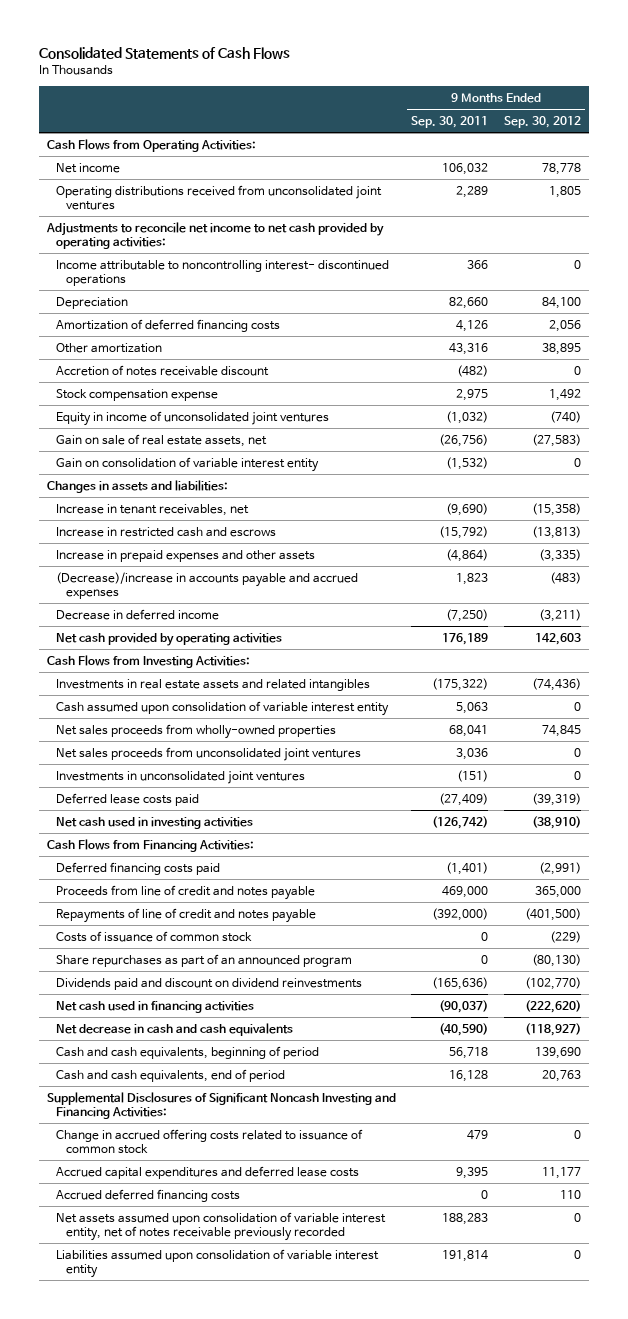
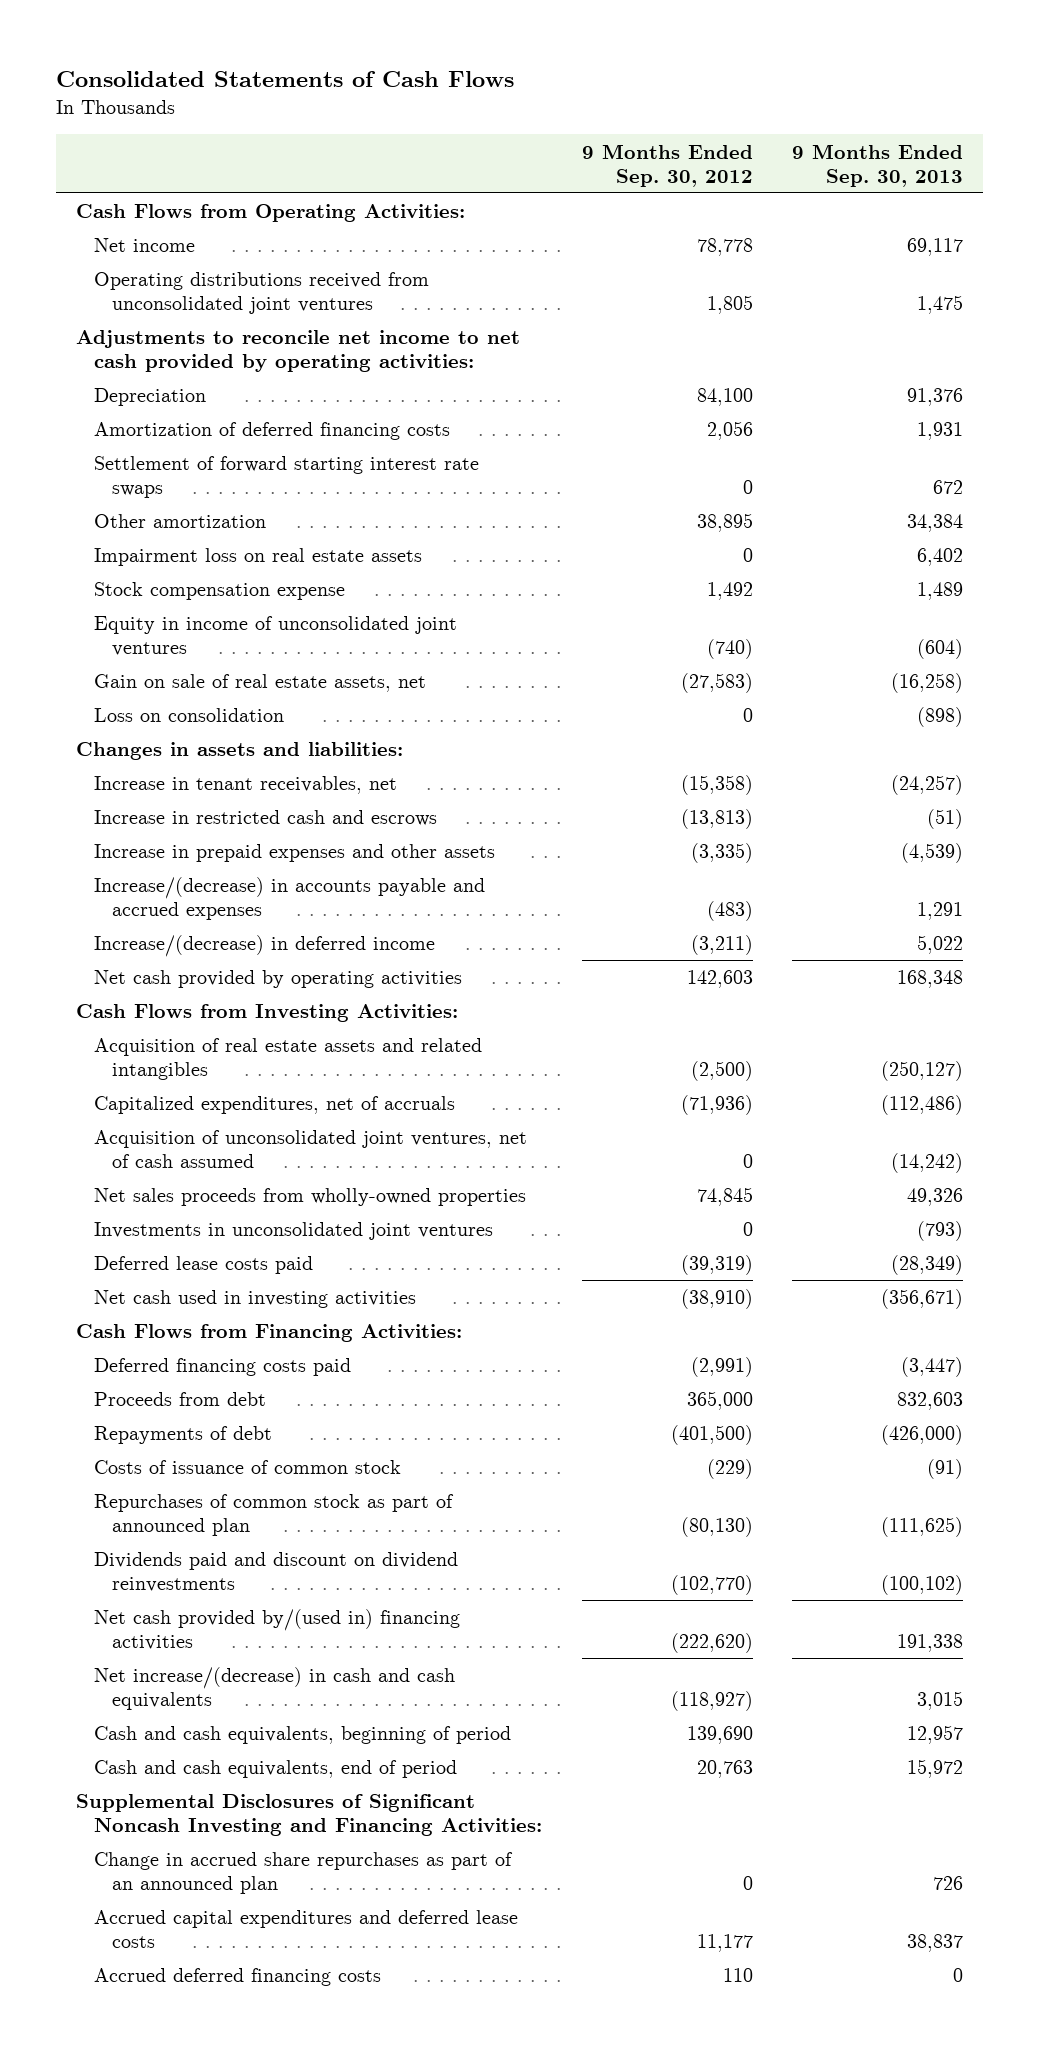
- | 9 Months Ended Sep. 30, 2011 | 9 Months Ended Sep. 30, 2012
+ | 9 Months Ended Sep. 30, 2012 | 9 Months Ended Sep. 30, 2013
- Income attributable to noncontrolling interest- discontinued operations | 366 | 0
+ Settlement of forward starting interest rate swaps | 0 | 672
- Accretion of notes receivable discount | (482) | 0
+ Impairment loss on real estate assets | 0 | 6,402
- Gain on consolidation of variable interest entity | (1,532) | 0
+ Loss on consolidation | 0 | (898)
- (Decrease)/increase in accounts payable and accrued expenses | 1,823 | (483)
- Decrease in deferred income | (7,250) | (3,211)
+ Increase/(decrease) in accounts payable and accrued expenses | (483) | 1,291
+ Increase/(decrease) in deferred income | (3,211) | 5,022
- Investments in real estate assets and related intangibles | (175,322) | (74,436)
- Cash assumed upon consolidation of variable interest entity | 5,063 | 0
+ Acquisition of real estate assets and related intangibles | (2,500) | (250,127)
+ Capitalized expenditures, net of accruals | (71,936) | (112,486)
+ Acquisition of unconsolidated joint ventures, net of cash assumed | 0 | (14,242)
- Net sales proceeds from unconsolidated joint ventures | 3,036 | 0
- Proceeds from line of credit and notes payable | 469,000 | 365,000
- Repayments of line of credit and notes payable | (392,000) | (401,500)
+ Proceeds from debt | 365,000 | 832,603
+ Repayments of debt | (401,500) | (426,000)
- Share repurchases as part of an announced program | 0 | (80,130)
+ Repurchases of common stock as part of announced plan | (80,130) | (111,625)
- Net cash used in financing activities | (90,037) | (222,620)
- Net decrease in cash and cash equivalents | (40,590) | (118,927)
+ Net cash provided by/(used in) financing activities | (222,620) | 191,338
+ Net increase/(decrease) in cash and cash equivalents | (118,927) | 3,015
- Change in accrued offering costs related to issuance of common stock | 479 | 0
+ Change in accrued share repurchases as part of an announced plan | 0 | 726
- Net assets assumed upon consolidation of variable interest entity, net of notes receivable previously recorded | 188,283 | 0
- Liabilities assumed upon consolidation of variable interest entity | 191,814 | 0

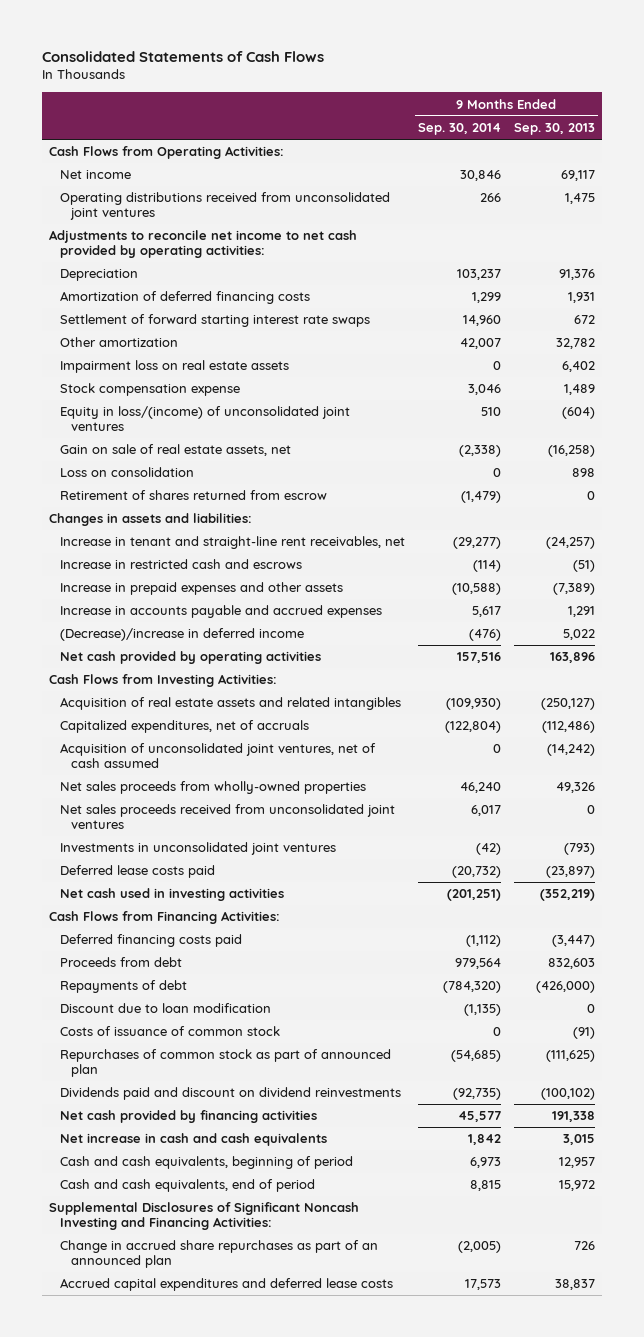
- | 9 Months Ended Sep. 30, 2012 | 9 Months Ended Sep. 30, 2013
+ | 9 Months Ended Sep. 30, 2014 | 9 Months Ended Sep. 30, 2013
- Other amortization | 38,895 | 34,384
+ Other amortization | 42,007 | 32,782
- Equity in income of unconsolidated joint ventures | (740) | (604)
+ Equity in loss/(income) of unconsolidated joint ventures | 510 | (604)
- Loss on consolidation | 0 | (898)
+ Loss on consolidation | 0 | 898
+ Retirement of shares returned from escrow | (1,479) | 0
- Increase in tenant receivables, net | (15,358) | (24,257)
+ Increase in tenant and straight-line rent receivables, net | (29,277) | (24,257)
- Increase in prepaid expenses and other assets | (3,335) | (4,539)
- Increase/(decrease) in accounts payable and accrued expenses | (483) | 1,291
- Increase/(decrease) in deferred income | (3,211) | 5,022
- Net cash provided by operating activities | 142,603 | 168,348
+ Increase in prepaid expenses and other assets | (10,588) | (7,389)
+ Increase in accounts payable and accrued expenses | 5,617 | 1,291
+ (Decrease)/increase in deferred income | (476) | 5,022
+ Net cash provided by operating activities | 157,516 | 163,896
+ Net sales proceeds received from unconsolidated joint ventures | 6,017 | 0
- Deferred lease costs paid | (39,319) | (28,349)
- Net cash used in investing activities | (38,910) | (356,671)
+ Deferred lease costs paid | (20,732) | (23,897)
+ Net cash used in investing activities | (201,251) | (352,219)
+ Discount due to loan modification | (1,135) | 0
- Net cash provided by/(used in) financing activities | (222,620) | 191,338
- Net increase/(decrease) in cash and cash equivalents | (118,927) | 3,015
+ Net cash provided by financing activities | 45,577 | 191,338
+ Net increase in cash and cash equivalents | 1,842 | 3,015
- Accrued deferred financing costs | 110 | 0

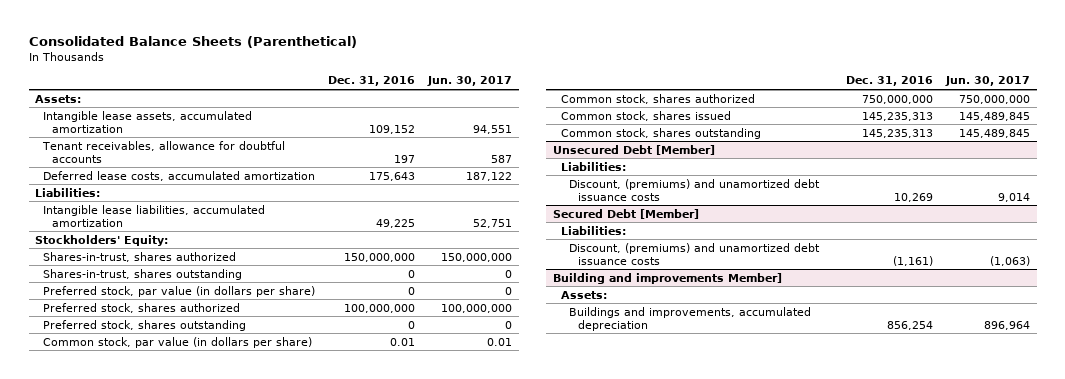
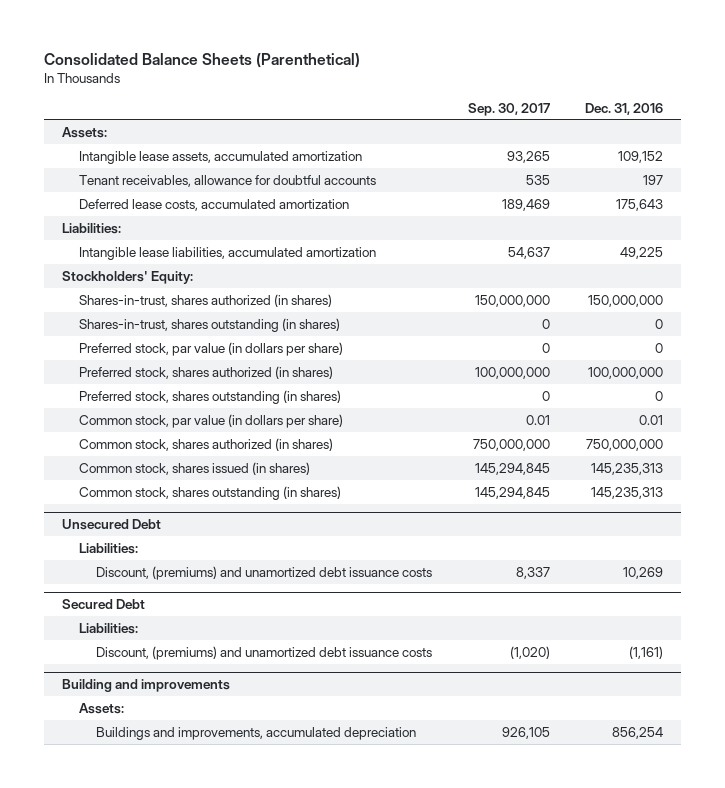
- | Dec. 31, 2016 | Jun. 30, 2017
+ | Sep. 30, 2017 | Dec. 31, 2016
- Shares-in-trust, shares authorized | 150,000,000 | 150,000,000
- Shares-in-trust, shares outstanding | 0 | 0
+ Shares-in-trust, shares authorized (in shares) | 150,000,000 | 150,000,000
+ Shares-in-trust, shares outstanding (in shares) | 0 | 0
- Preferred stock, shares authorized | 100,000,000 | 100,000,000
- Preferred stock, shares outstanding | 0 | 0
+ Preferred stock, shares authorized (in shares) | 100,000,000 | 100,000,000
+ Preferred stock, shares outstanding (in shares) | 0 | 0
- Common stock, shares authorized | 750,000,000 | 750,000,000
- Common stock, shares issued | 145,235,313 | 145,489,845
- Common stock, shares outstanding | 145,235,313 | 145,489,845
- Unsecured Debt [Member]
+ Common stock, shares authorized (in shares) | 750,000,000 | 750,000,000
+ Common stock, shares issued (in shares) | 145,294,845 | 145,235,313
+ Common stock, shares outstanding (in shares) | 145,294,845 | 145,235,313
+ Unsecured Debt
- Secured Debt [Member]
+ Secured Debt
- Building and improvements Member]
+ Building and improvements

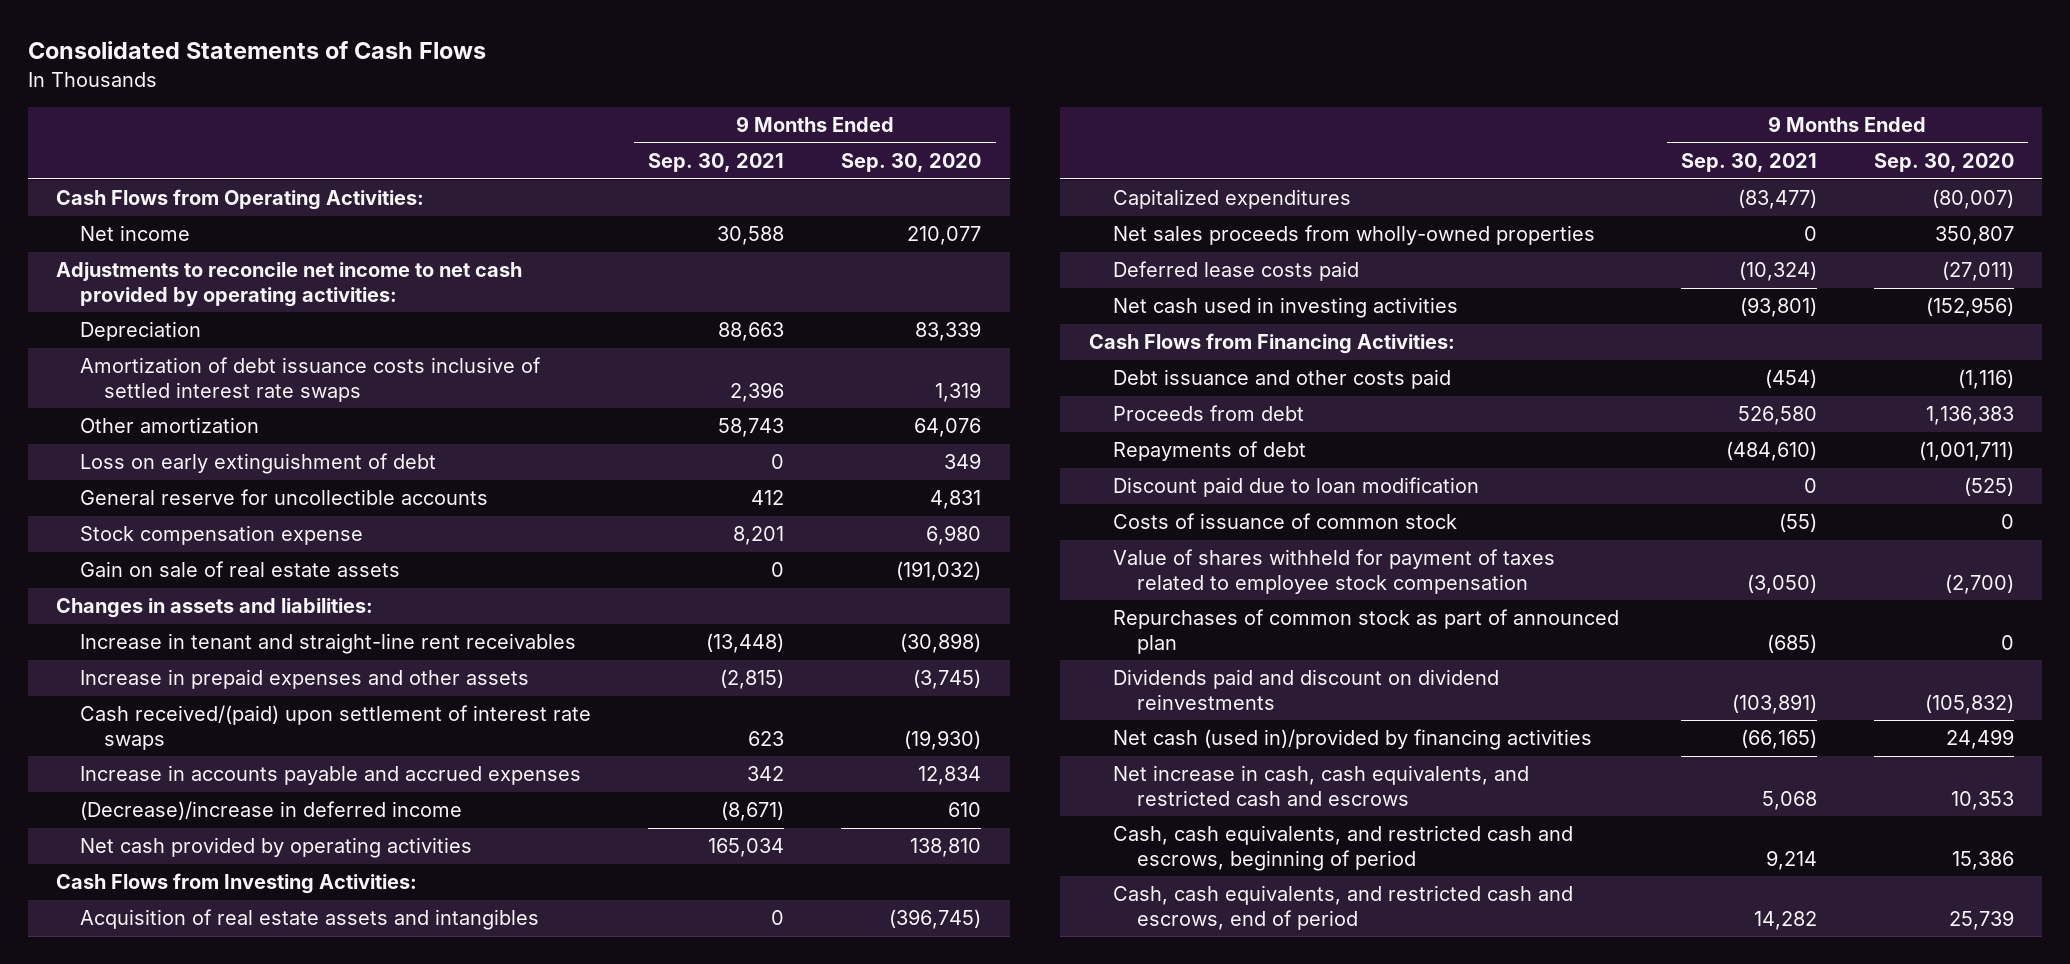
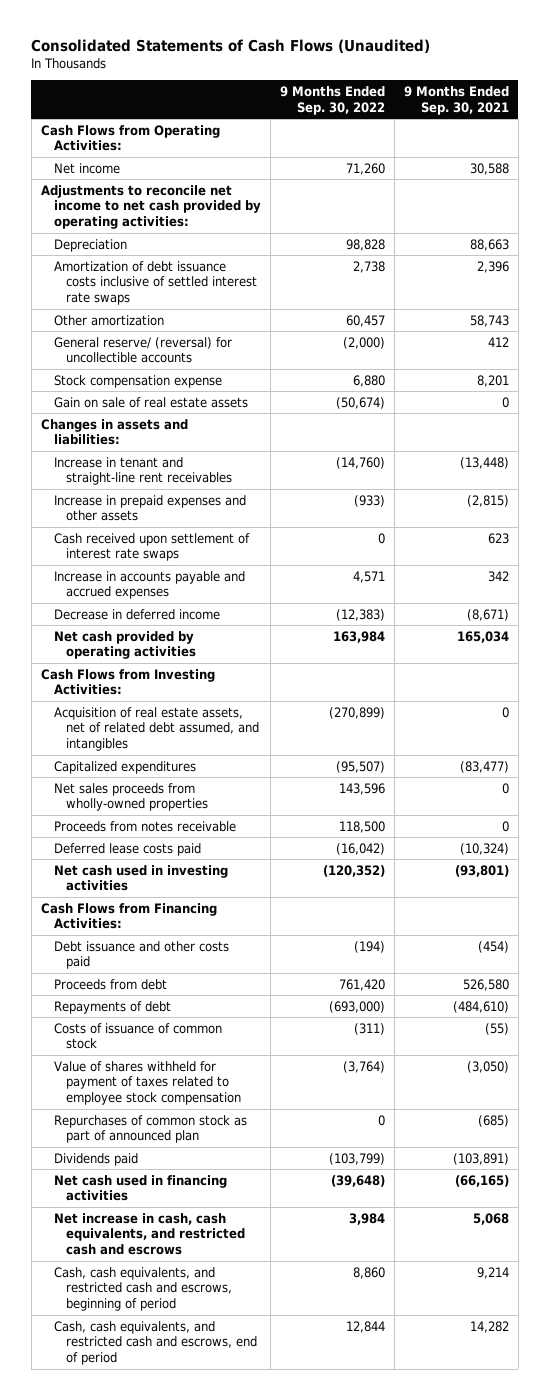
- Consolidated Statements of Cash Flows
+ Consolidated Statements of Cash Flows (Unaudited)
- | 9 Months Ended Sep. 30, 2021 | 9 Months Ended Sep. 30, 2020
+ | 9 Months Ended Sep. 30, 2022 | 9 Months Ended Sep. 30, 2021
- Loss on early extinguishment of debt | 0 | 349
- General reserve for uncollectible accounts | 412 | 4,831
+ General reserve/ (reversal) for uncollectible accounts | (2,000) | 412
- Cash received/(paid) upon settlement of interest rate swaps | 623 | (19,930)
+ Cash received upon settlement of interest rate swaps | 0 | 623
- (Decrease)/increase in deferred income | (8,671) | 610
+ Decrease in deferred income | (12,383) | (8,671)
- Acquisition of real estate assets and intangibles | 0 | (396,745)
+ Acquisition of real estate assets, net of related debt assumed, and intangibles | (270,899) | 0
+ Proceeds from notes receivable | 118,500 | 0
- Discount paid due to loan modification | 0 | (525)
- Dividends paid and discount on dividend reinvestments | (103,891) | (105,832)
- Net cash (used in)/provided by financing activities | (66,165) | 24,499
+ Dividends paid | (103,799) | (103,891)
+ Net cash used in financing activities | (39,648) | (66,165)

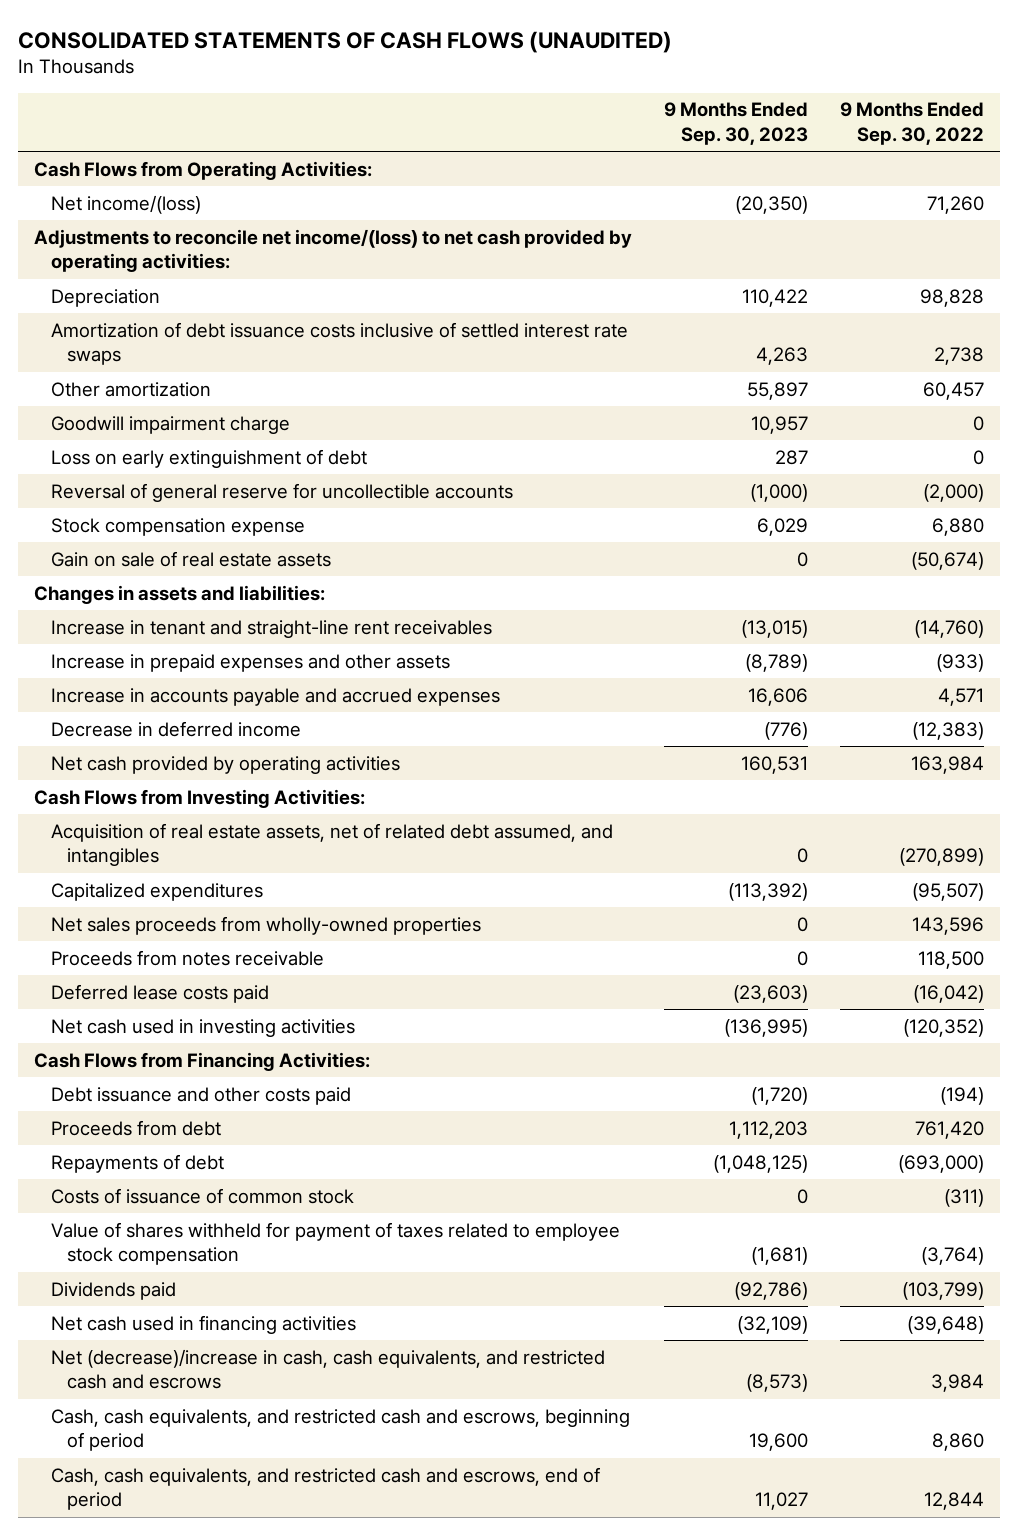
- Consolidated Statements of Cash Flows (Unaudited)
+ CONSOLIDATED STATEMENTS OF CASH FLOWS (UNAUDITED)
- | 9 Months Ended Sep. 30, 2022 | 9 Months Ended Sep. 30, 2021
+ | 9 Months Ended Sep. 30, 2023 | 9 Months Ended Sep. 30, 2022
- Net income | 71,260 | 30,588
- Adjustments to reconcile net income to net cash provided by operating activities:
+ Net income/(loss) | (20,350) | 71,260
+ Adjustments to reconcile net income/(loss) to net cash provided by operating activities:
- General reserve/ (reversal) for uncollectible accounts | (2,000) | 412
+ Goodwill impairment charge | 10,957 | 0
+ Loss on early extinguishment of debt | 287 | 0
+ Reversal of general reserve for uncollectible accounts | (1,000) | (2,000)
- Cash received upon settlement of interest rate swaps | 0 | 623
- Repurchases of common stock as part of announced plan | 0 | (685)
- Net increase in cash, cash equivalents, and restricted cash and escrows | 3,984 | 5,068
+ Net (decrease)/increase in cash, cash equivalents, and restricted cash and escrows | (8,573) | 3,984

